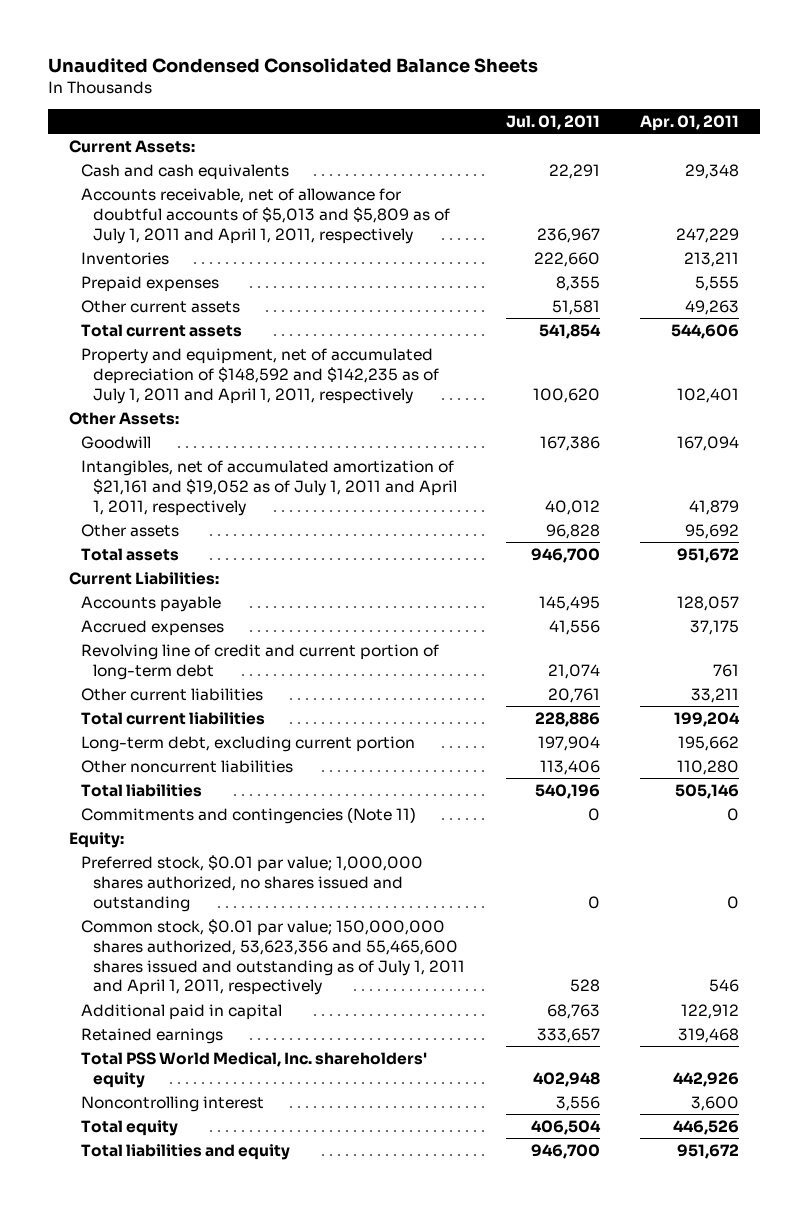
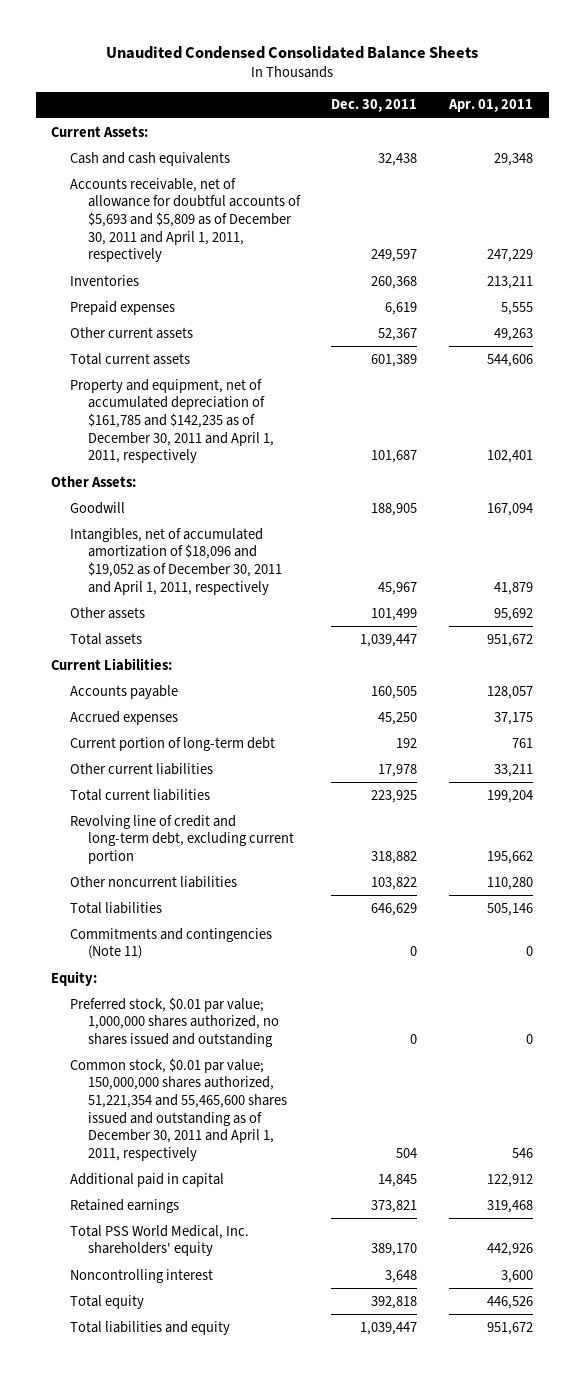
- | Jul. 01, 2011 | Apr. 01, 2011
+ | Dec. 30, 2011 | Apr. 01, 2011
- Accounts receivable, net of allowance for doubtful accounts of $5,013 and $5,809 as of July 1, 2011 and April 1, 2011, respectively | 236,967 | 247,229
+ Accounts receivable, net of allowance for doubtful accounts of $5,693 and $5,809 as of December 30, 2011 and April 1, 2011, respectively | 249,597 | 247,229
- Property and equipment, net of accumulated depreciation of $148,592 and $142,235 as of July 1, 2011 and April 1, 2011, respectively | 100,620 | 102,401
+ Property and equipment, net of accumulated depreciation of $161,785 and $142,235 as of December 30, 2011 and April 1, 2011, respectively | 101,687 | 102,401
- Intangibles, net of accumulated amortization of $21,161 and $19,052 as of July 1, 2011 and April 1, 2011, respectively | 40,012 | 41,879
+ Intangibles, net of accumulated amortization of $18,096 and $19,052 as of December 30, 2011 and April 1, 2011, respectively | 45,967 | 41,879
- Revolving line of credit and current portion of long-term debt | 21,074 | 761
+ Current portion of long-term debt | 192 | 761
- Long-term debt, excluding current portion | 197,904 | 195,662
+ Revolving line of credit and long-term debt, excluding current portion | 318,882 | 195,662
- Common stock, $0.01 par value; 150,000,000 shares authorized, 53,623,356 and 55,465,600 shares issued and outstanding as of July 1, 2011 and April 1, 2011, respectively | 528 | 546
+ Common stock, $0.01 par value; 150,000,000 shares authorized, 51,221,354 and 55,465,600 shares issued and outstanding as of December 30, 2011 and April 1, 2011, respectively | 504 | 546

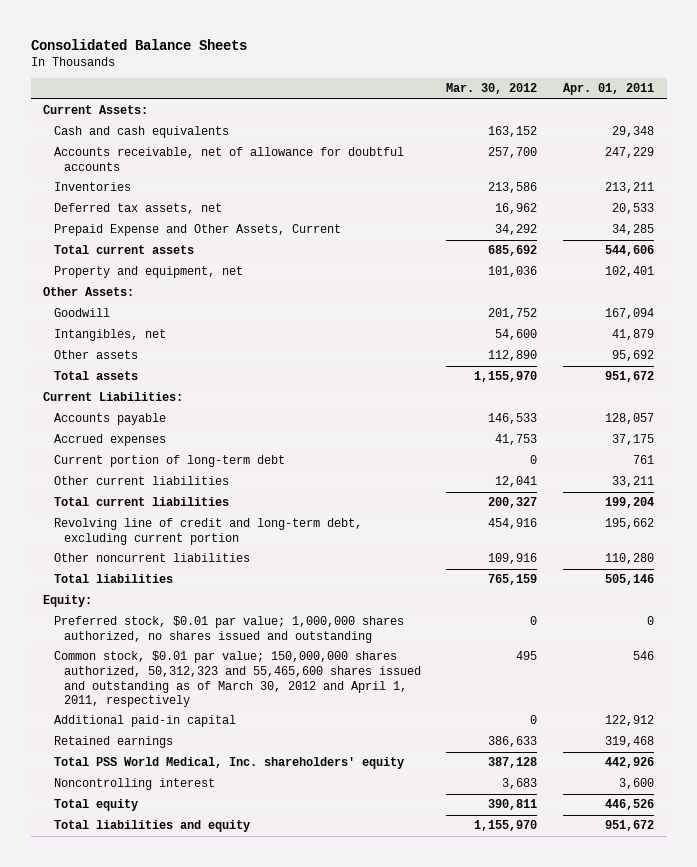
- Unaudited Condensed Consolidated Balance Sheets
+ Consolidated Balance Sheets
- | Dec. 30, 2011 | Apr. 01, 2011
+ | Mar. 30, 2012 | Apr. 01, 2011
- Accounts receivable, net of allowance for doubtful accounts of $5,693 and $5,809 as of December 30, 2011 and April 1, 2011, respectively | 249,597 | 247,229
+ Accounts receivable, net of allowance for doubtful accounts | 257,700 | 247,229
- Prepaid expenses | 6,619 | 5,555
- Other current assets | 52,367 | 49,263
+ Deferred tax assets, net | 16,962 | 20,533
+ Prepaid Expense and Other Assets, Current | 34,292 | 34,285
- Property and equipment, net of accumulated depreciation of $161,785 and $142,235 as of December 30, 2011 and April 1, 2011, respectively | 101,687 | 102,401
+ Property and equipment, net | 101,036 | 102,401
- Intangibles, net of accumulated amortization of $18,096 and $19,052 as of December 30, 2011 and April 1, 2011, respectively | 45,967 | 41,879
+ Intangibles, net | 54,600 | 41,879
- Commitments and contingencies (Note 11) | 0 | 0
- Common stock, $0.01 par value; 150,000,000 shares authorized, 51,221,354 and 55,465,600 shares issued and outstanding as of December 30, 2011 and April 1, 2011, respectively | 504 | 546
- Additional paid in capital | 14,845 | 122,912
+ Common stock, $0.01 par value; 150,000,000 shares authorized, 50,312,323 and 55,465,600 shares issued and outstanding as of March 30, 2012 and April 1, 2011, respectively | 495 | 546
+ Additional paid-in capital | 0 | 122,912

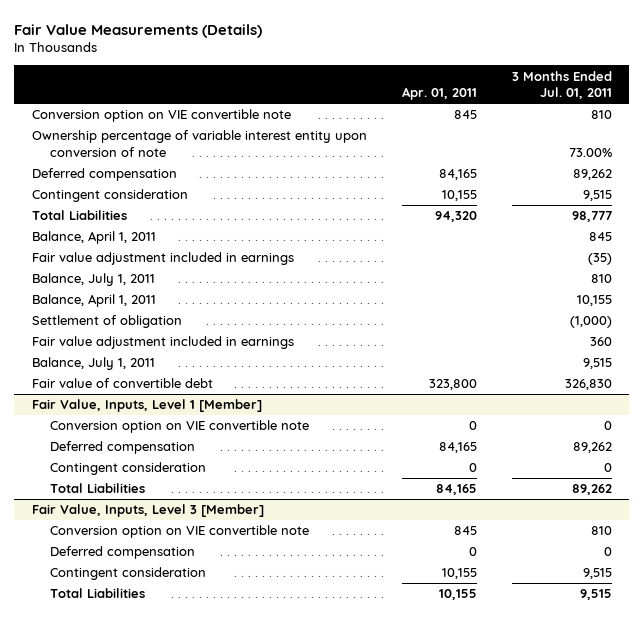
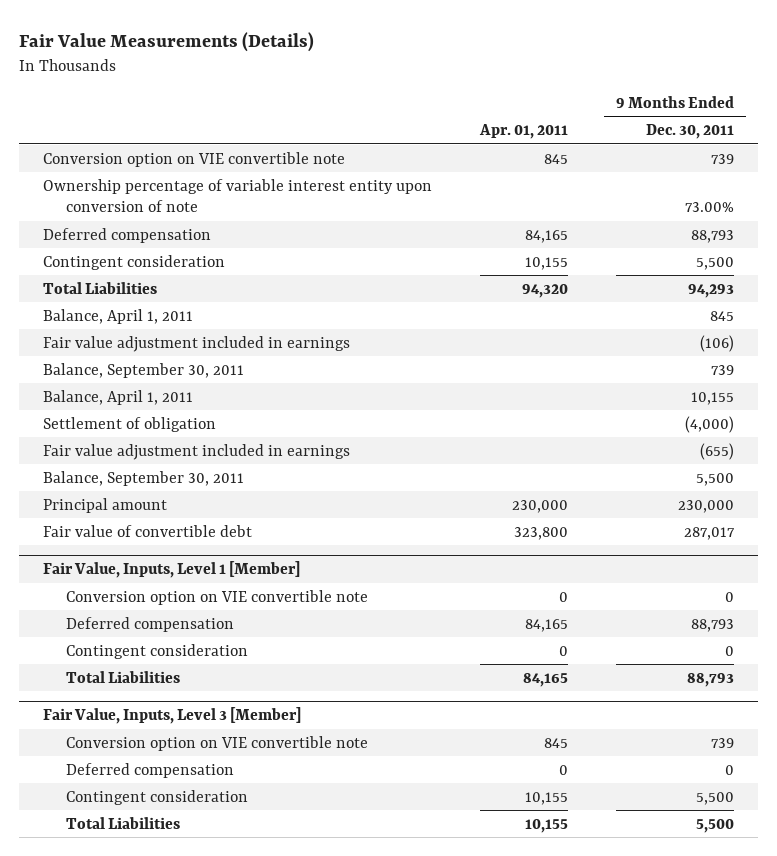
- | Apr. 01, 2011 | 3 Months Ended Jul. 01, 2011
+ | Apr. 01, 2011 | 9 Months Ended Dec. 30, 2011
- Balance, July 1, 2011 | | 810
+ Balance, September 30, 2011 | | 739
- Balance, July 1, 2011 | | 9,515
+ Balance, September 30, 2011 | | 5,500
+ Principal amount | 230,000 | 230,000

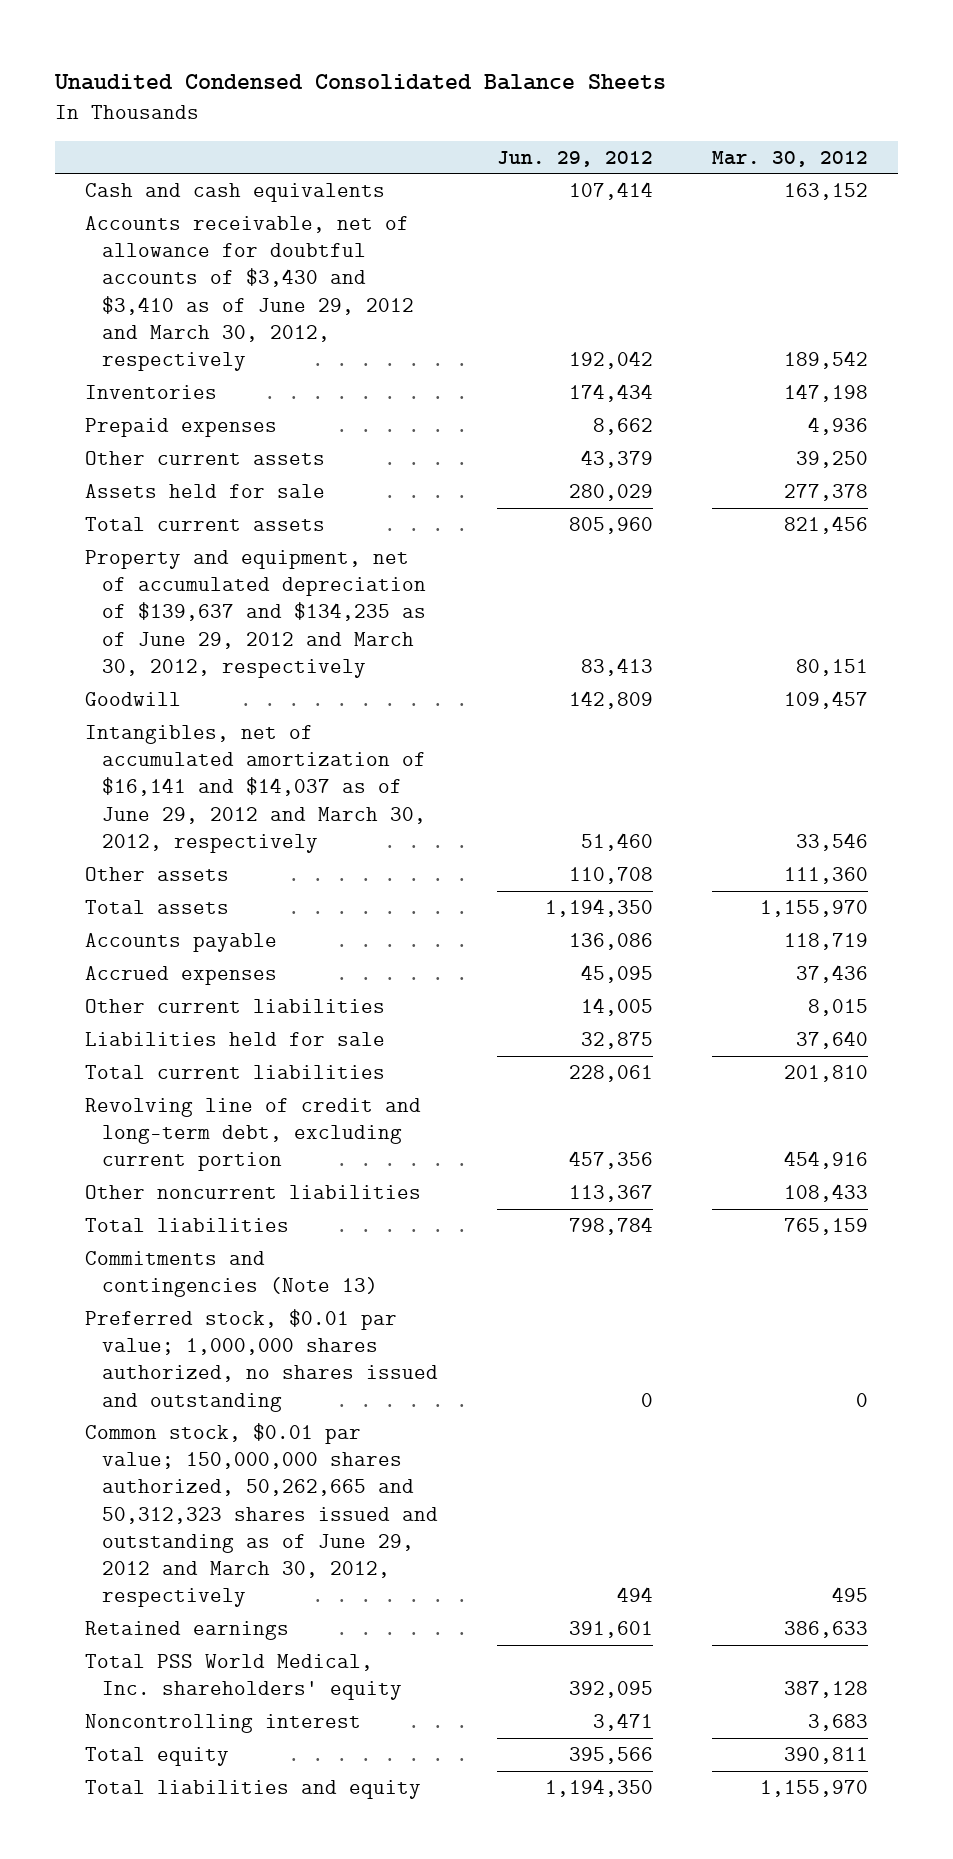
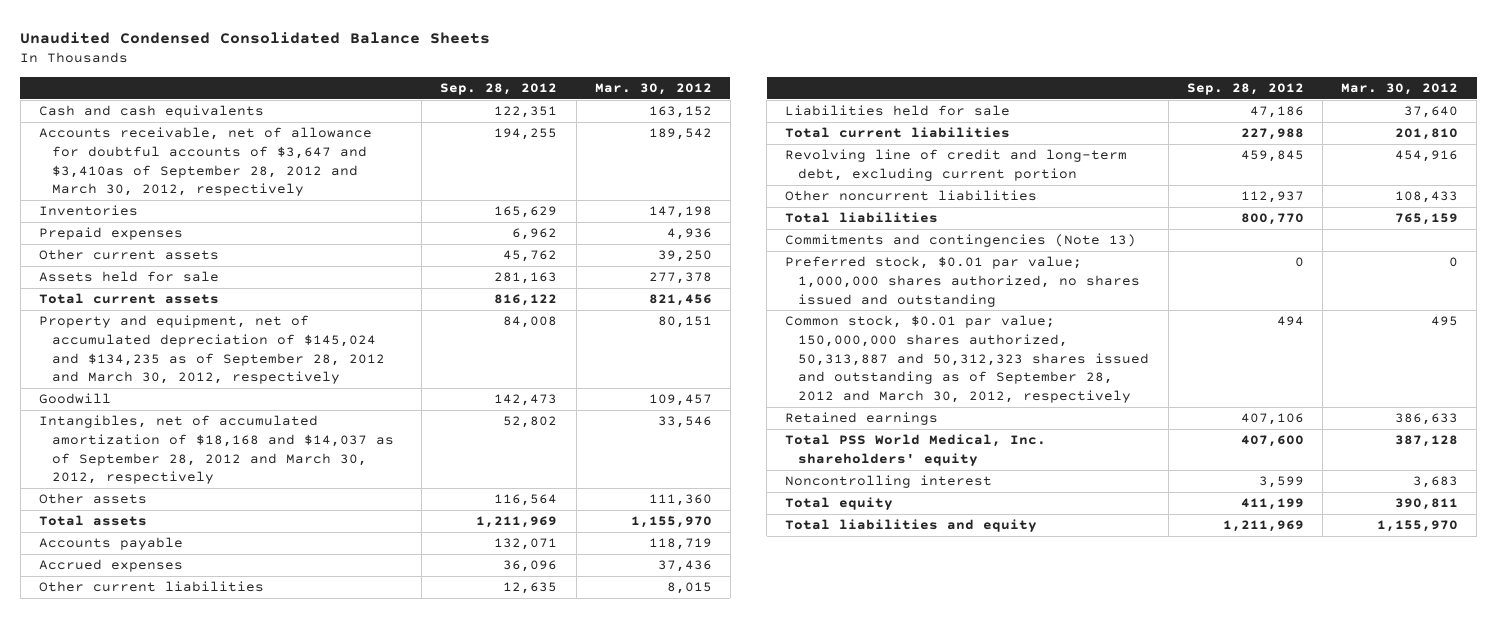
- | Jun. 29, 2012 | Mar. 30, 2012
+ | Sep. 28, 2012 | Mar. 30, 2012
- Accounts receivable, net of allowance for doubtful accounts of $3,430 and $3,410 as of June 29, 2012 and March 30, 2012, respectively | 192,042 | 189,542
+ Accounts receivable, net of allowance for doubtful accounts of $3,647 and $3,410as of September 28, 2012 and March 30, 2012, respectively | 194,255 | 189,542
- Property and equipment, net of accumulated depreciation of $139,637 and $134,235 as of June 29, 2012 and March 30, 2012, respectively | 83,413 | 80,151
+ Property and equipment, net of accumulated depreciation of $145,024 and $134,235 as of September 28, 2012 and March 30, 2012, respectively | 84,008 | 80,151
- Intangibles, net of accumulated amortization of $16,141 and $14,037 as of June 29, 2012 and March 30, 2012, respectively | 51,460 | 33,546
+ Intangibles, net of accumulated amortization of $18,168 and $14,037 as of September 28, 2012 and March 30, 2012, respectively | 52,802 | 33,546
- Common stock, $0.01 par value; 150,000,000 shares authorized, 50,262,665 and 50,312,323 shares issued and outstanding as of June 29, 2012 and March 30, 2012, respectively | 494 | 495
+ Common stock, $0.01 par value; 150,000,000 shares authorized, 50,313,887 and 50,312,323 shares issued and outstanding as of September 28, 2012 and March 30, 2012, respectively | 494 | 495

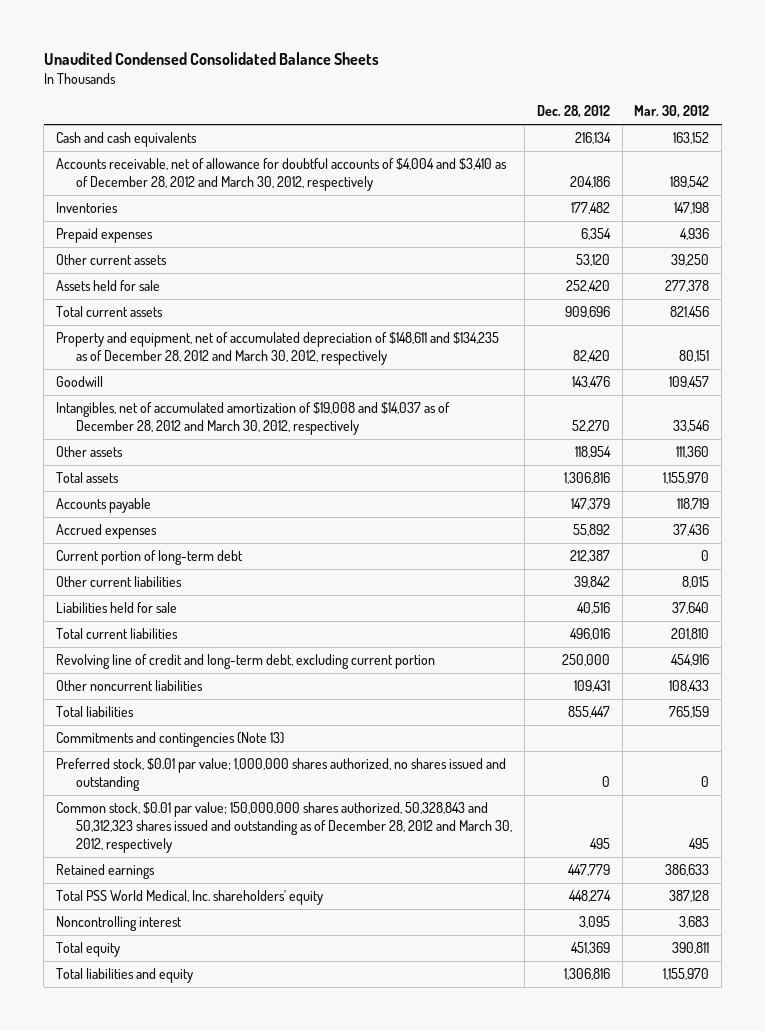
- | Sep. 28, 2012 | Mar. 30, 2012
+ | Dec. 28, 2012 | Mar. 30, 2012
- Accounts receivable, net of allowance for doubtful accounts of $3,647 and $3,410as of September 28, 2012 and March 30, 2012, respectively | 194,255 | 189,542
+ Accounts receivable, net of allowance for doubtful accounts of $4,004 and $3,410 as of December 28, 2012 and March 30, 2012, respectively | 204,186 | 189,542
- Property and equipment, net of accumulated depreciation of $145,024 and $134,235 as of September 28, 2012 and March 30, 2012, respectively | 84,008 | 80,151
+ Property and equipment, net of accumulated depreciation of $148,611 and $134,235 as of December 28, 2012 and March 30, 2012, respectively | 82,420 | 80,151
- Intangibles, net of accumulated amortization of $18,168 and $14,037 as of September 28, 2012 and March 30, 2012, respectively | 52,802 | 33,546
+ Intangibles, net of accumulated amortization of $19,008 and $14,037 as of December 28, 2012 and March 30, 2012, respectively | 52,270 | 33,546
+ Current portion of long-term debt | 212,387 | 0
- Common stock, $0.01 par value; 150,000,000 shares authorized, 50,313,887 and 50,312,323 shares issued and outstanding as of September 28, 2012 and March 30, 2012, respectively | 494 | 495
+ Common stock, $0.01 par value; 150,000,000 shares authorized, 50,328,843 and 50,312,323 shares issued and outstanding as of December 28, 2012 and March 30, 2012, respectively | 495 | 495

